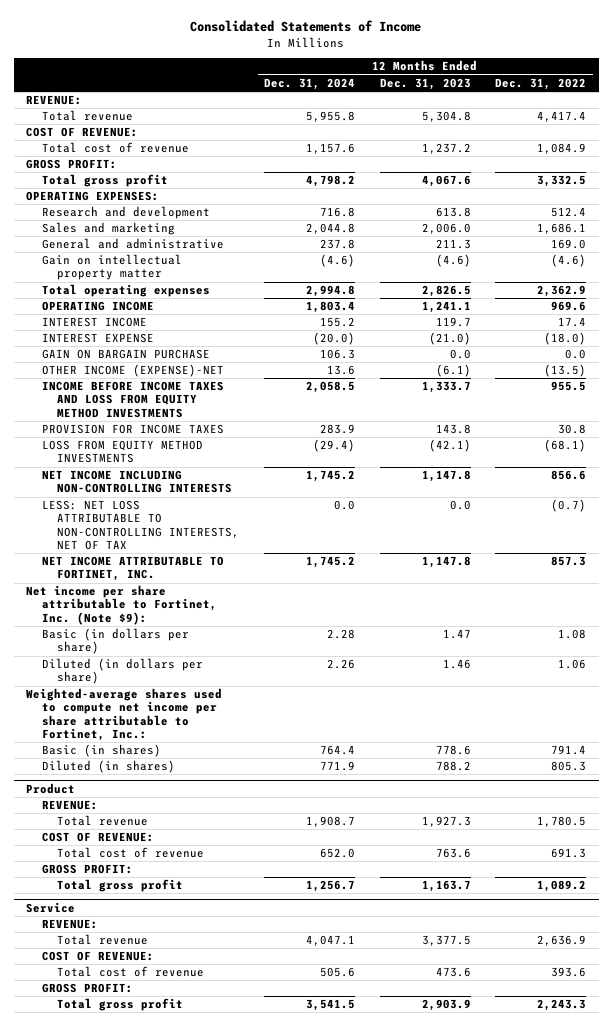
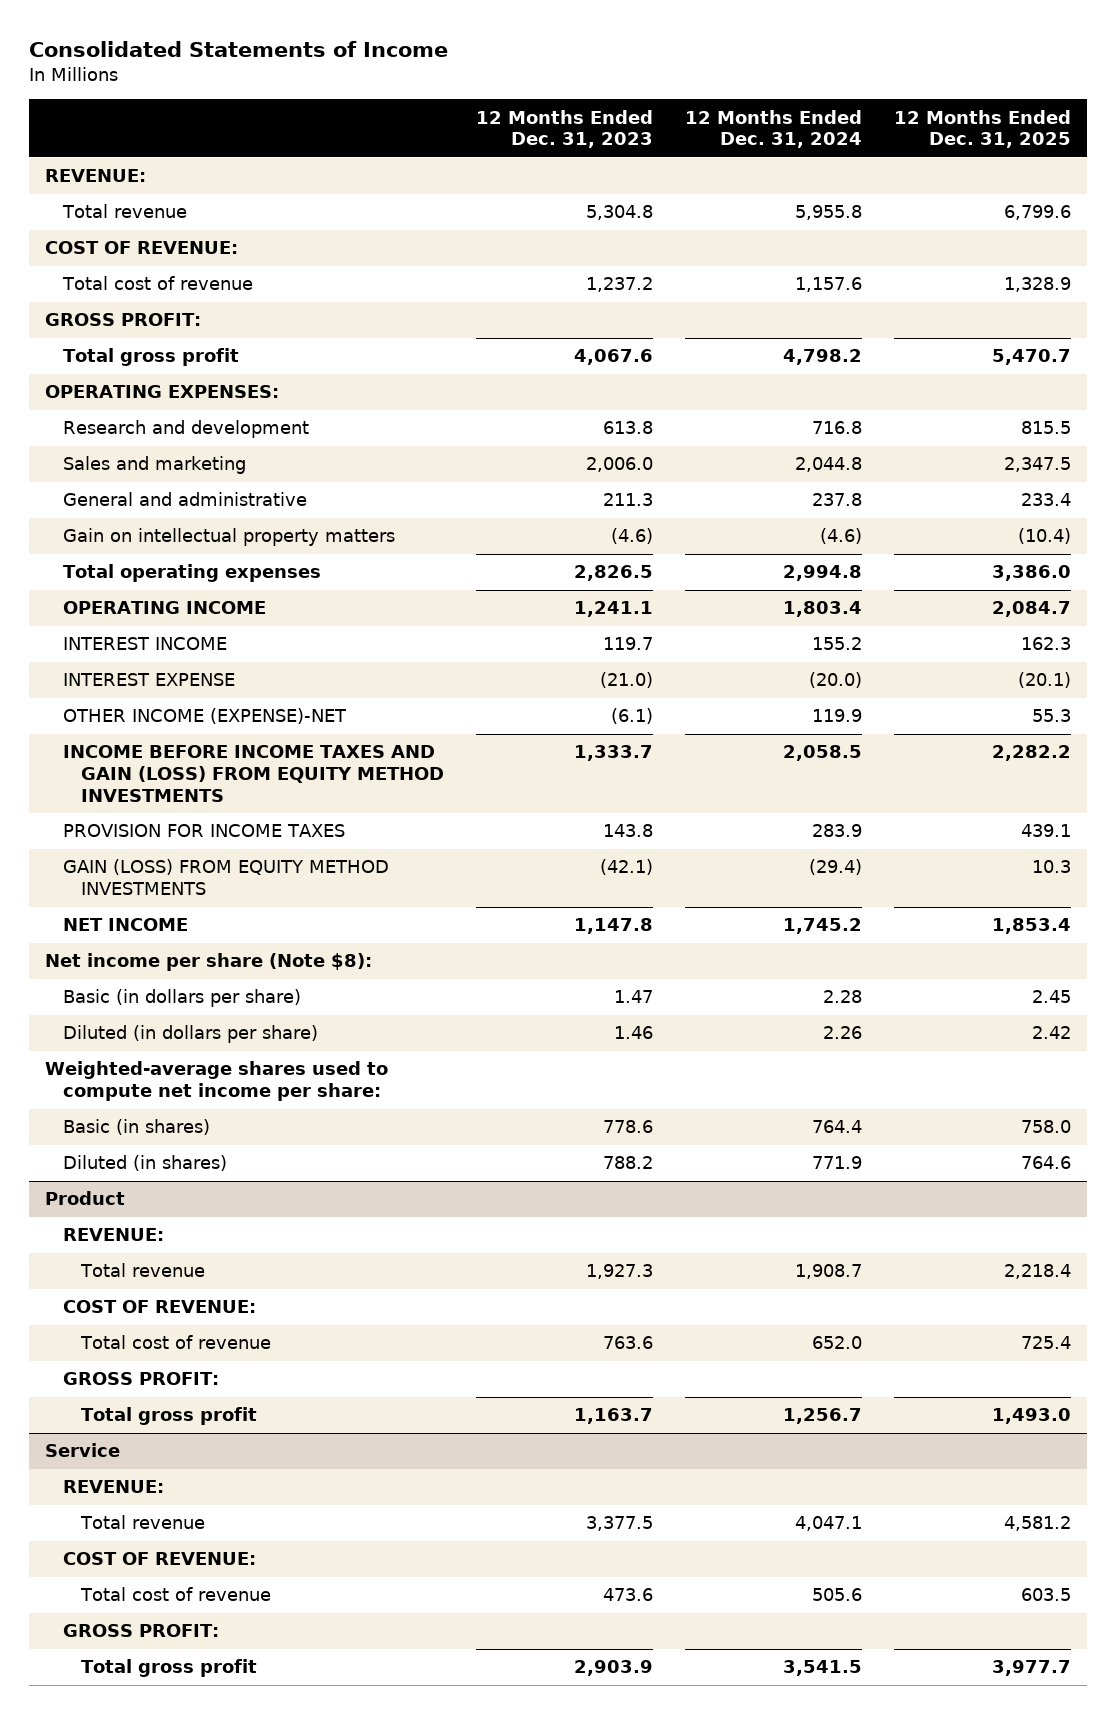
- | 12 Months Ended Dec. 31, 2024 | 12 Months Ended Dec. 31, 2023 | 12 Months Ended Dec. 31, 2022
+ | 12 Months Ended Dec. 31, 2023 | 12 Months Ended Dec. 31, 2024 | 12 Months Ended Dec. 31, 2025
- Gain on intellectual property matter | (4.6) | (4.6) | (4.6)
+ Gain on intellectual property matters | (4.6) | (4.6) | (10.4)
- GAIN ON BARGAIN PURCHASE | 106.3 | 0.0 | 0.0
- OTHER INCOME (EXPENSE)-NET | 13.6 | (6.1) | (13.5)
- INCOME BEFORE INCOME TAXES AND LOSS FROM EQUITY METHOD INVESTMENTS | 2,058.5 | 1,333.7 | 955.5
+ OTHER INCOME (EXPENSE)-NET | (6.1) | 119.9 | 55.3
+ INCOME BEFORE INCOME TAXES AND GAIN (LOSS) FROM EQUITY METHOD INVESTMENTS | 1,333.7 | 2,058.5 | 2,282.2
- LOSS FROM EQUITY METHOD INVESTMENTS | (29.4) | (42.1) | (68.1)
- NET INCOME INCLUDING NON-CONTROLLING INTERESTS | 1,745.2 | 1,147.8 | 856.6
- LESS: NET LOSS ATTRIBUTABLE TO NON-CONTROLLING INTERESTS, NET OF TAX | 0.0 | 0.0 | (0.7)
- NET INCOME ATTRIBUTABLE TO FORTINET, INC. | 1,745.2 | 1,147.8 | 857.3
- Net income per share attributable to Fortinet, Inc. (Note $9):
+ GAIN (LOSS) FROM EQUITY METHOD INVESTMENTS | (42.1) | (29.4) | 10.3
+ NET INCOME | 1,147.8 | 1,745.2 | 1,853.4
+ Net income per share (Note $8):
- Weighted-average shares used to compute net income per share attributable to Fortinet, Inc.:
+ Weighted-average shares used to compute net income per share:

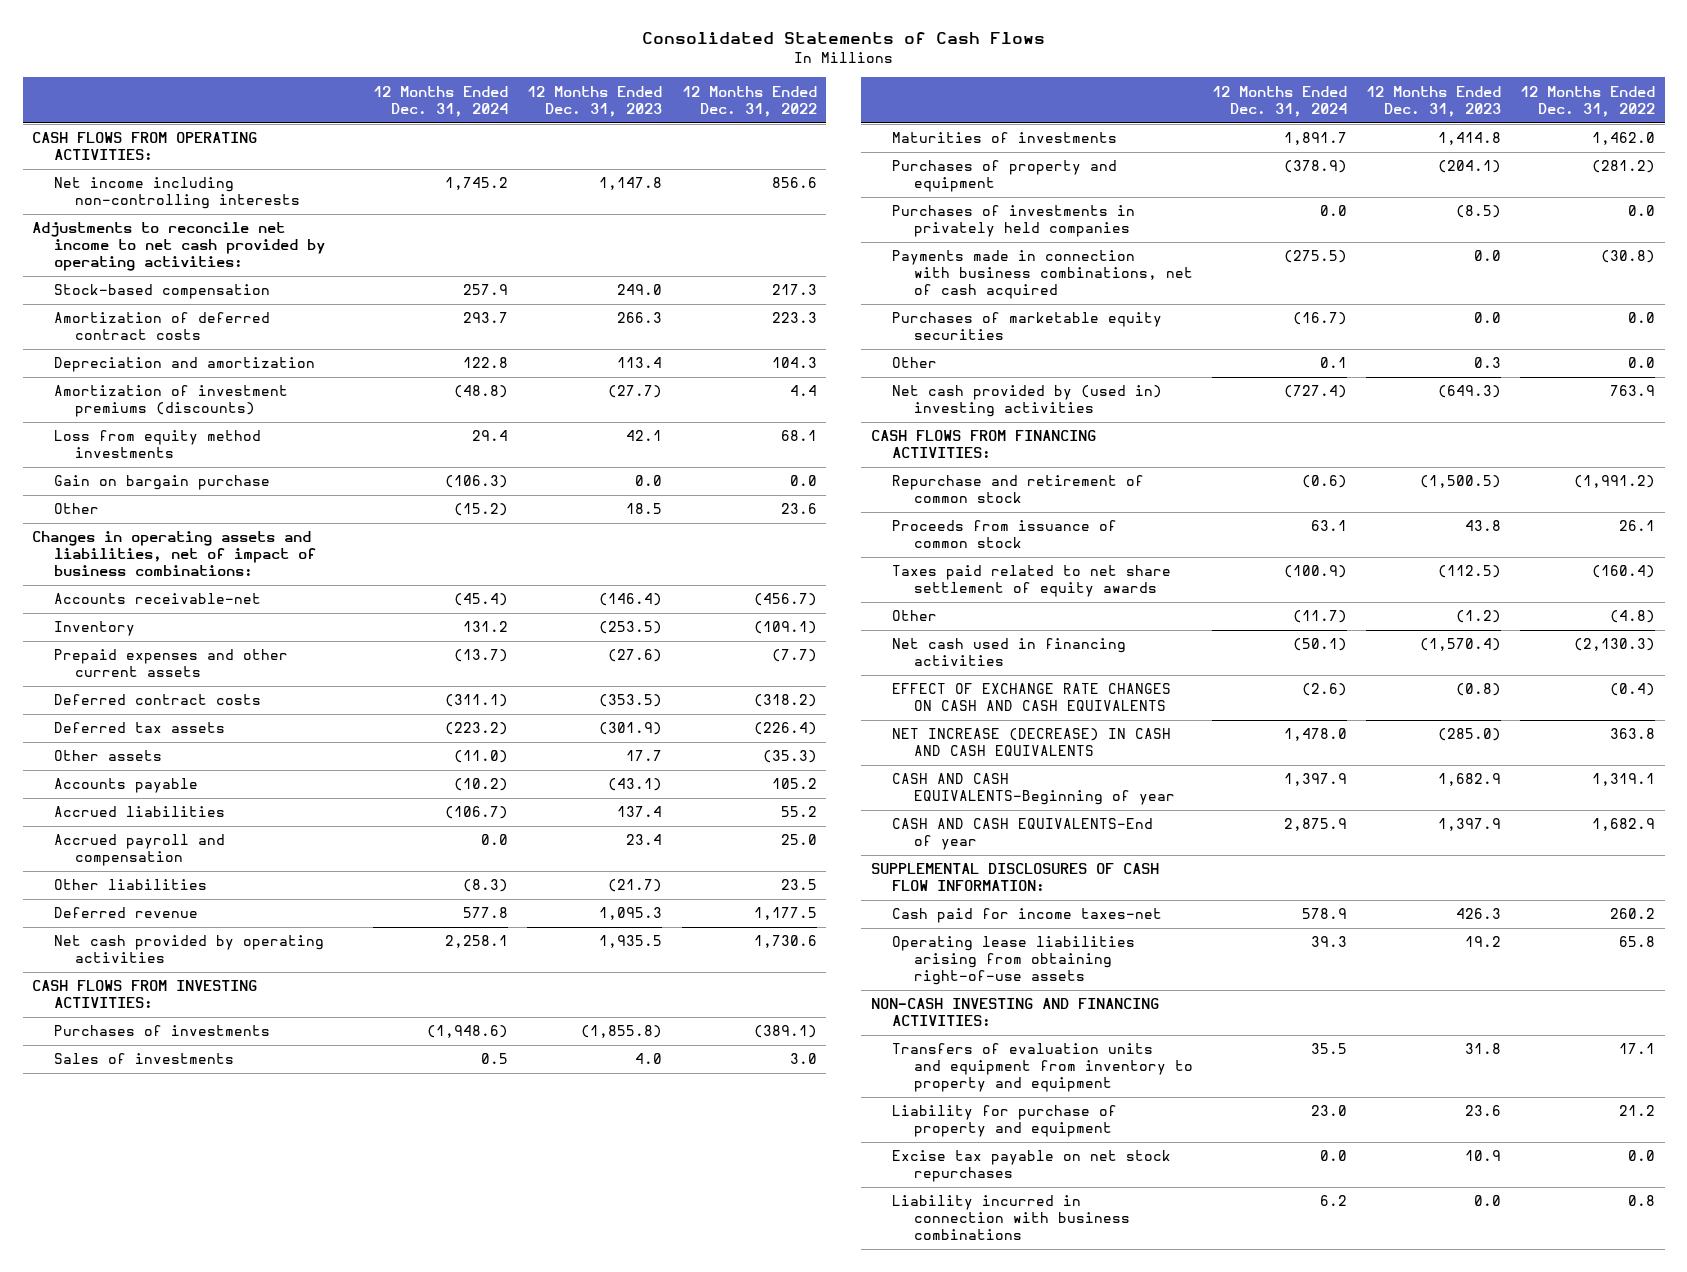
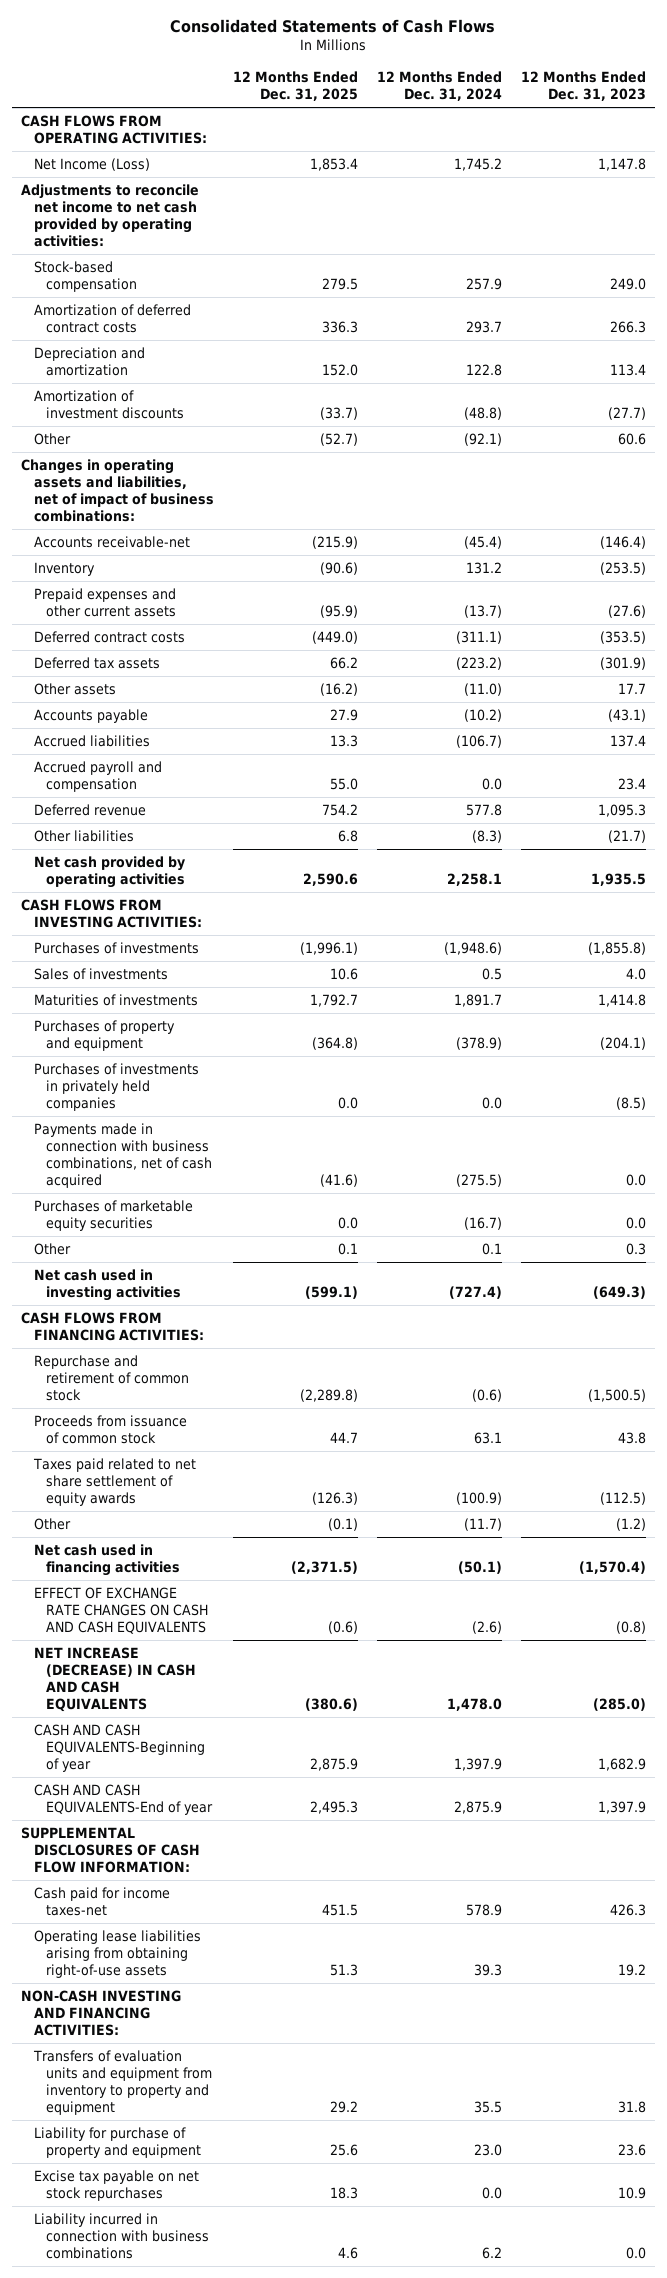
- | 12 Months Ended Dec. 31, 2024 | 12 Months Ended Dec. 31, 2023 | 12 Months Ended Dec. 31, 2022
+ | 12 Months Ended Dec. 31, 2025 | 12 Months Ended Dec. 31, 2024 | 12 Months Ended Dec. 31, 2023
- Net income including non-controlling interests | 1,745.2 | 1,147.8 | 856.6
+ Net Income (Loss) | 1,853.4 | 1,745.2 | 1,147.8
- Amortization of investment premiums (discounts) | (48.8) | (27.7) | 4.4
- Loss from equity method investments | 29.4 | 42.1 | 68.1
- Gain on bargain purchase | (106.3) | 0.0 | 0.0
- Other | (15.2) | 18.5 | 23.6
+ Amortization of investment discounts | (33.7) | (48.8) | (27.7)
+ Other | (52.7) | (92.1) | 60.6
moved down: Other liabilities | 6.8 | (8.3) | (21.7)
- Net cash provided by (used in) investing activities | (727.4) | (649.3) | 763.9
+ Net cash used in investing activities | (599.1) | (727.4) | (649.3)

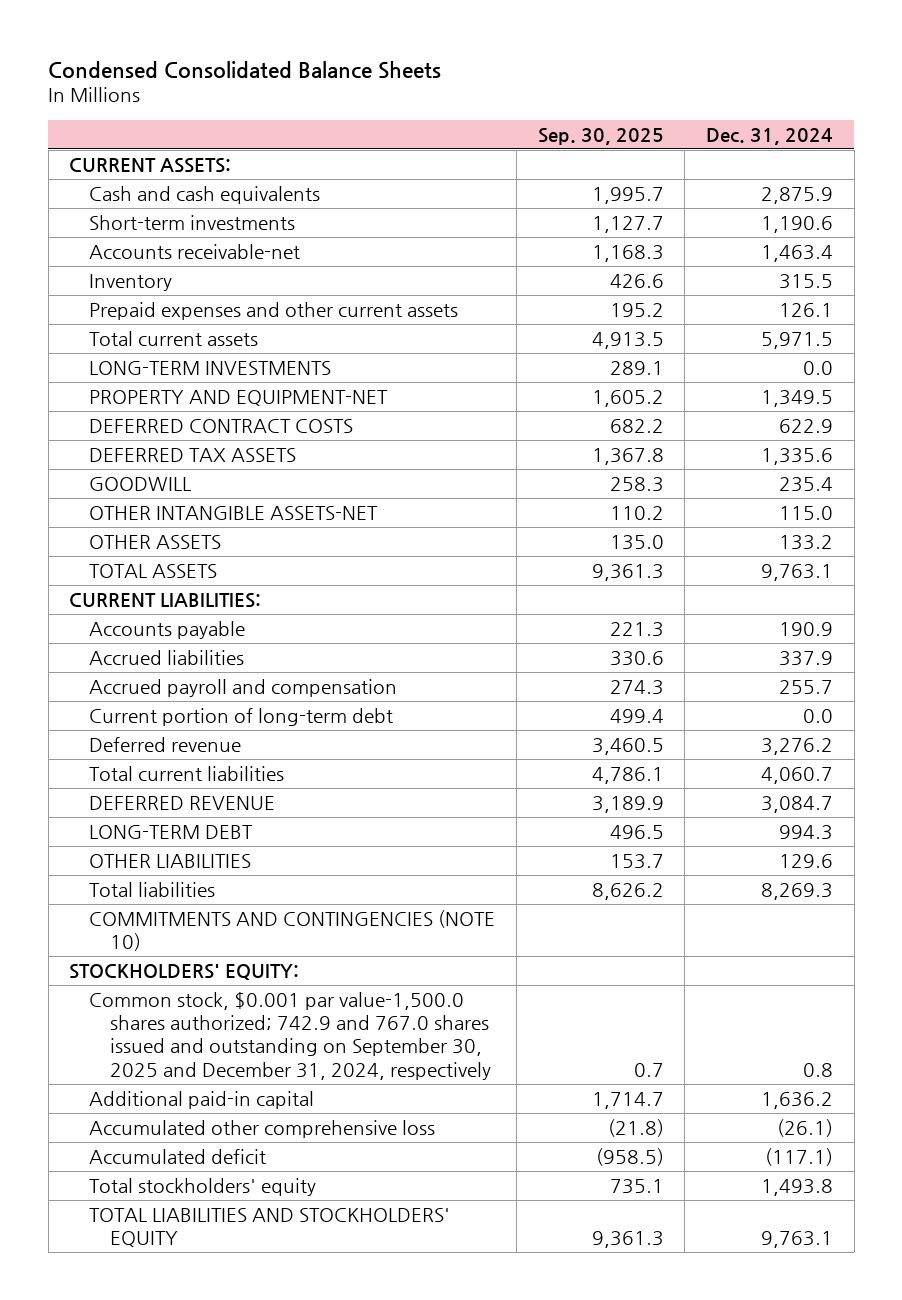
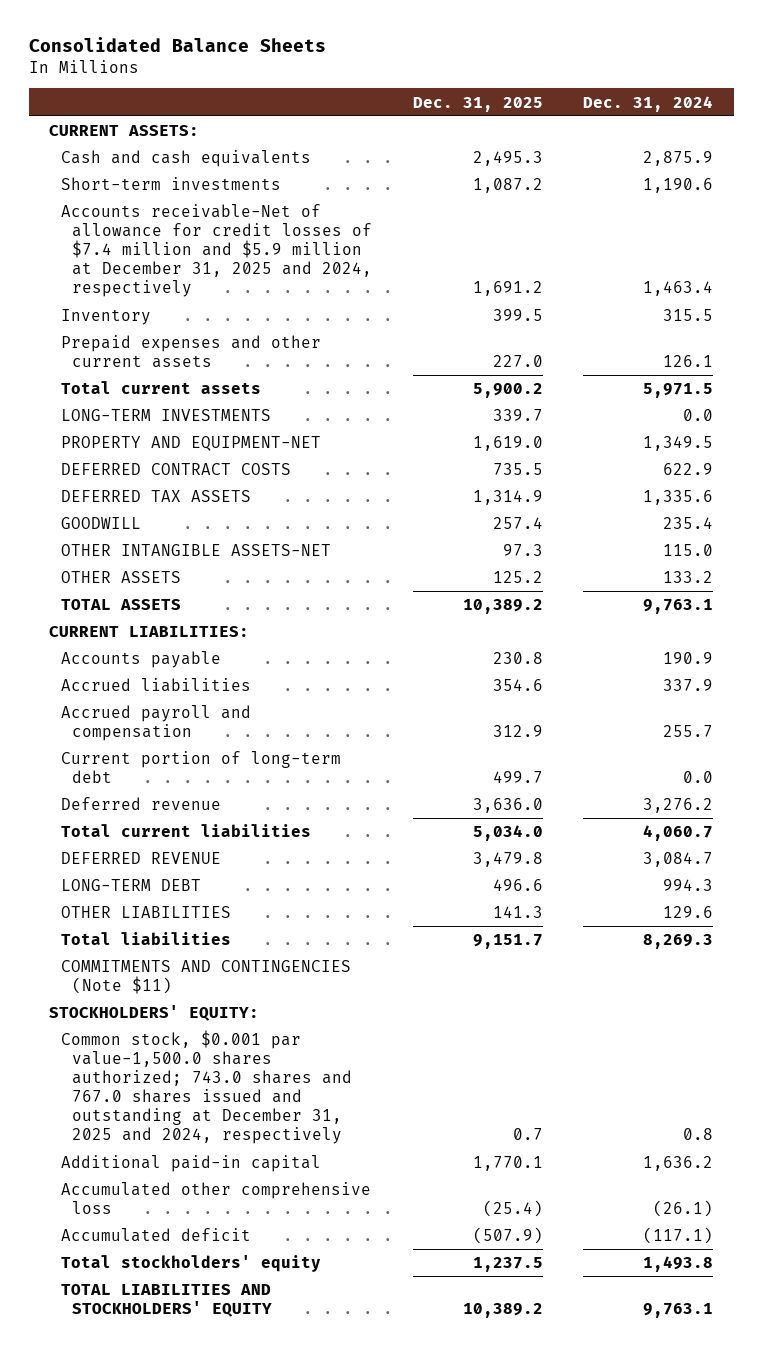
- Condensed Consolidated Balance Sheets
+ Consolidated Balance Sheets
- | Sep. 30, 2025 | Dec. 31, 2024
+ | Dec. 31, 2025 | Dec. 31, 2024
- Accounts receivable-net | 1,168.3 | 1,463.4
+ Accounts receivable-Net of allowance for credit losses of $7.4 million and $5.9 million at December 31, 2025 and 2024, respectively | 1,691.2 | 1,463.4
- COMMITMENTS AND CONTINGENCIES (NOTE 10)
+ COMMITMENTS AND CONTINGENCIES (Note $11)
- Common stock, $0.001 par value-1,500.0 shares authorized; 742.9 and 767.0 shares issued and outstanding on September 30, 2025 and December 31, 2024, respectively | 0.7 | 0.8
+ Common stock, $0.001 par value-1,500.0 shares authorized; 743.0 shares and 767.0 shares issued and outstanding at December 31, 2025 and 2024, respectively | 0.7 | 0.8

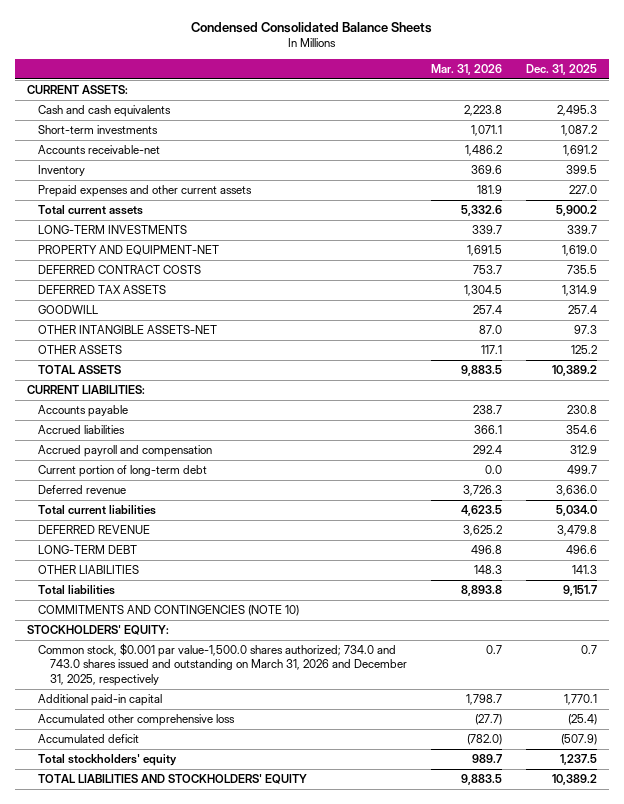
- Consolidated Balance Sheets
+ Condensed Consolidated Balance Sheets
- | Dec. 31, 2025 | Dec. 31, 2024
+ | Mar. 31, 2026 | Dec. 31, 2025
- Accounts receivable-Net of allowance for credit losses of $7.4 million and $5.9 million at December 31, 2025 and 2024, respectively | 1,691.2 | 1,463.4
+ Accounts receivable-net | 1,486.2 | 1,691.2
- COMMITMENTS AND CONTINGENCIES (Note $11)
+ COMMITMENTS AND CONTINGENCIES (NOTE 10)
- Common stock, $0.001 par value-1,500.0 shares authorized; 743.0 shares and 767.0 shares issued and outstanding at December 31, 2025 and 2024, respectively | 0.7 | 0.8
+ Common stock, $0.001 par value-1,500.0 shares authorized; 734.0 and 743.0 shares issued and outstanding on March 31, 2026 and December 31, 2025, respectively | 0.7 | 0.7

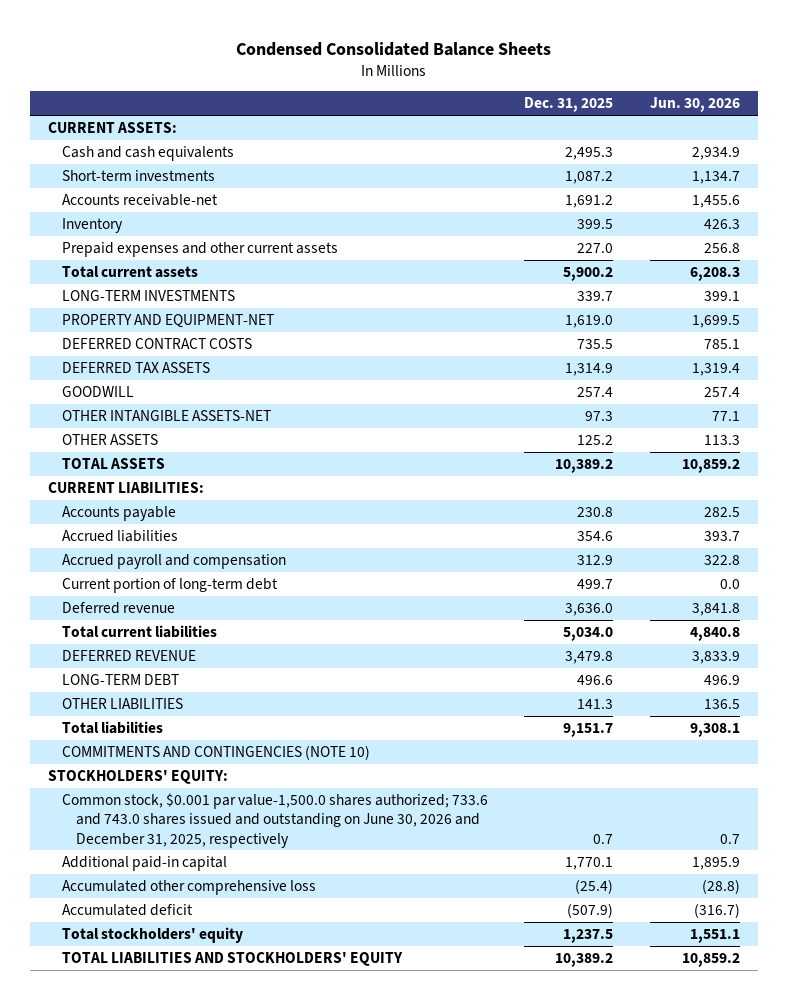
- | Mar. 31, 2026 | Dec. 31, 2025
+ | Dec. 31, 2025 | Jun. 30, 2026
- Common stock, $0.001 par value-1,500.0 shares authorized; 734.0 and 743.0 shares issued and outstanding on March 31, 2026 and December 31, 2025, respectively | 0.7 | 0.7
+ Common stock, $0.001 par value-1,500.0 shares authorized; 733.6 and 743.0 shares issued and outstanding on June 30, 2026 and December 31, 2025, respectively | 0.7 | 0.7

